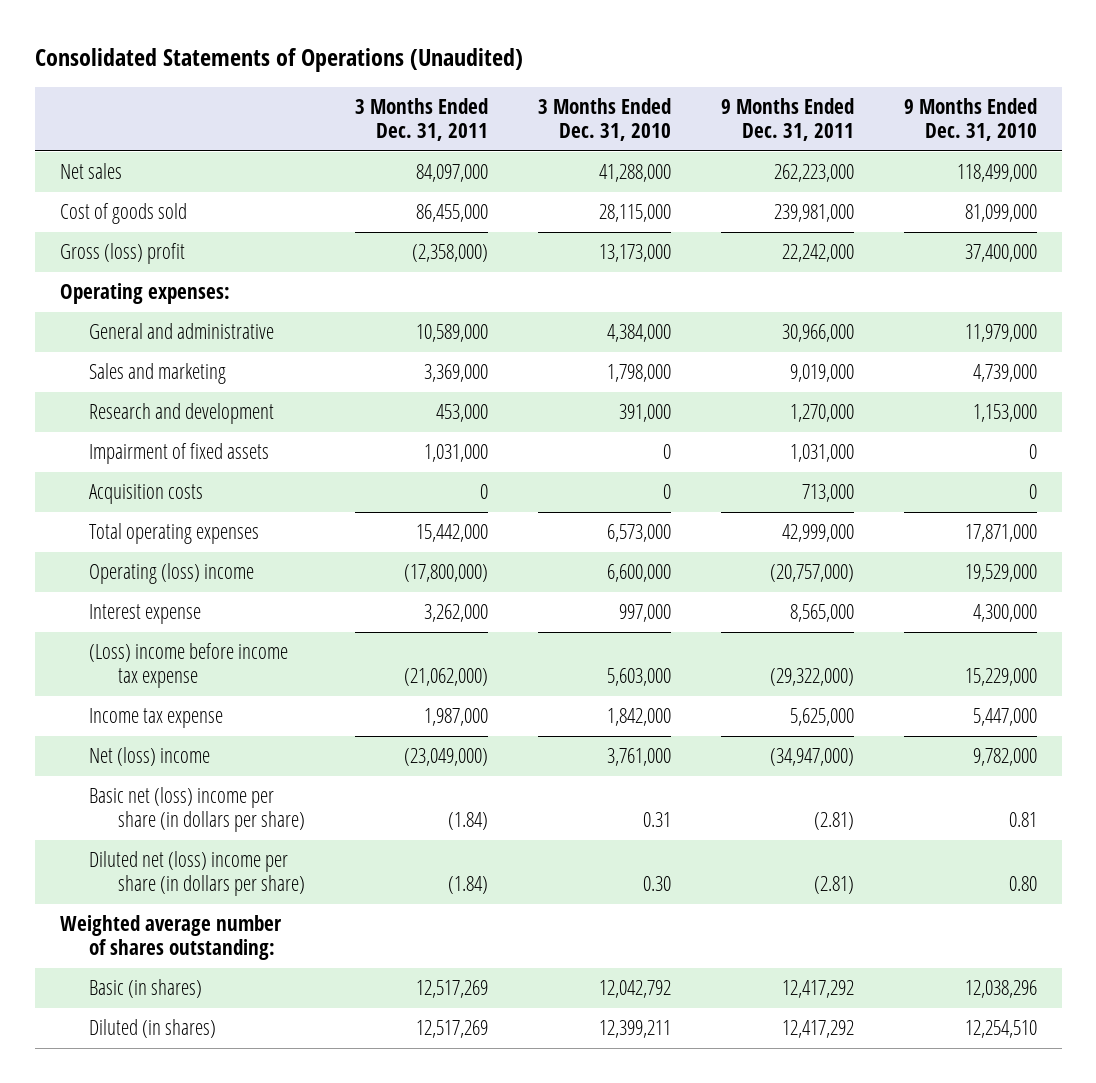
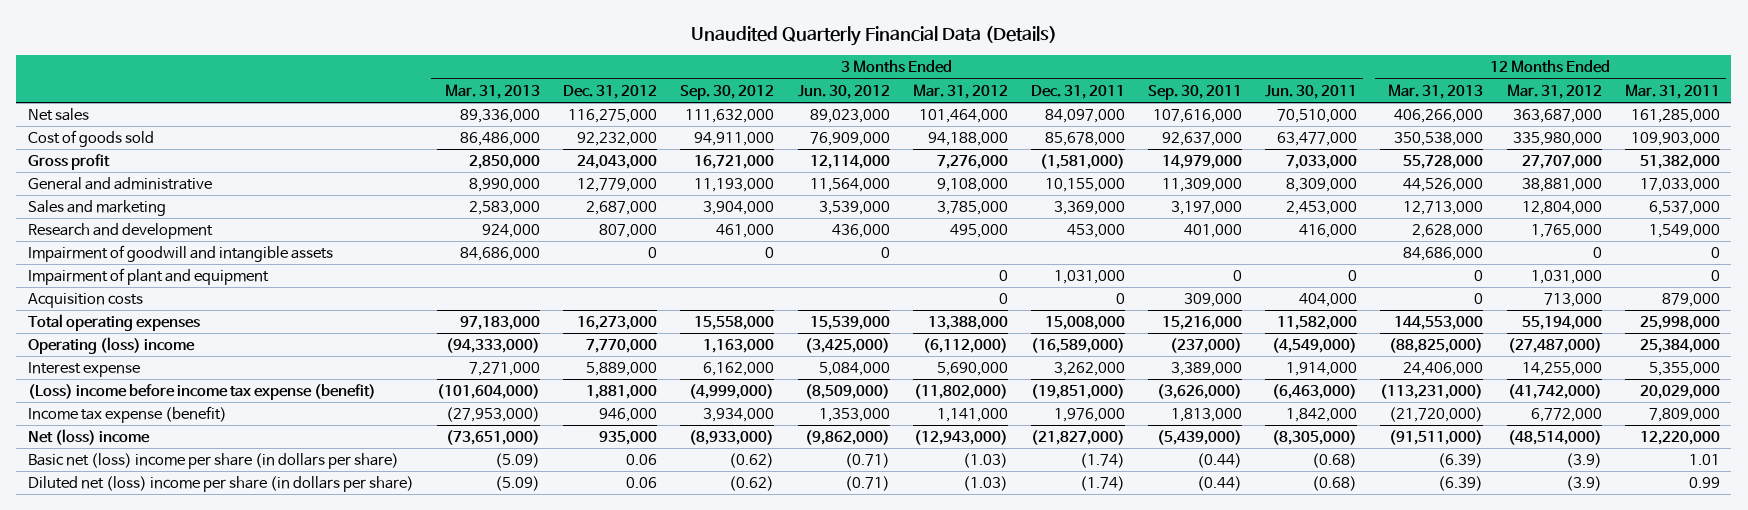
- Consolidated Statements of Operations (Unaudited)
+ Unaudited Quarterly Financial Data (Details)
- | 3 Months Ended Dec. 31, 2011 | 3 Months Ended Dec. 31, 2010 | 9 Months Ended Dec. 31, 2011 | 9 Months Ended Dec. 31, 2010
+ | 3 Months Ended Mar. 31, 2013 | 3 Months Ended Dec. 31, 2012 | 3 Months Ended Sep. 30, 2012 | 3 Months Ended Jun. 30, 2012 | 3 Months Ended Mar. 31, 2012 | 3 Months Ended Dec. 31, 2011 | 3 Months Ended Sep. 30, 2011 | 3 Months Ended Jun. 30, 2011 | 12 Months Ended Mar. 31, 2013 | 12 Months Ended Mar. 31, 2012 | 12 Months Ended Mar. 31, 2011
- Cost of goods sold | 86,455,000 | 28,115,000 | 239,981,000 | 81,099,000
- Gross (loss) profit | (2,358,000) | 13,173,000 | 22,242,000 | 37,400,000
- Operating expenses:
- General and administrative | 10,589,000 | 4,384,000 | 30,966,000 | 11,979,000
+ Cost of goods sold | 86,486,000 | 92,232,000 | 94,911,000 | 76,909,000 | 94,188,000 | 85,678,000 | 92,637,000 | 63,477,000 | 350,538,000 | 335,980,000 | 109,903,000
+ Gross profit | 2,850,000 | 24,043,000 | 16,721,000 | 12,114,000 | 7,276,000 | (1,581,000) | 14,979,000 | 7,033,000 | 55,728,000 | 27,707,000 | 51,382,000
+ General and administrative | 8,990,000 | 12,779,000 | 11,193,000 | 11,564,000 | 9,108,000 | 10,155,000 | 11,309,000 | 8,309,000 | 44,526,000 | 38,881,000 | 17,033,000
- Impairment of fixed assets | 1,031,000 | 0 | 1,031,000 | 0
+ Impairment of goodwill and intangible assets | 84,686,000 | 0 | 0 | 0 | | | | | 84,686,000 | 0 | 0
+ Impairment of plant and equipment | | | | | 0 | 1,031,000 | 0 | 0 | 0 | 1,031,000 | 0
- Total operating expenses | 15,442,000 | 6,573,000 | 42,999,000 | 17,871,000
- Operating (loss) income | (17,800,000) | 6,600,000 | (20,757,000) | 19,529,000
+ Total operating expenses | 97,183,000 | 16,273,000 | 15,558,000 | 15,539,000 | 13,388,000 | 15,008,000 | 15,216,000 | 11,582,000 | 144,553,000 | 55,194,000 | 25,998,000
+ Operating (loss) income | (94,333,000) | 7,770,000 | 1,163,000 | (3,425,000) | (6,112,000) | (16,589,000) | (237,000) | (4,549,000) | (88,825,000) | (27,487,000) | 25,384,000
- (Loss) income before income tax expense | (21,062,000) | 5,603,000 | (29,322,000) | 15,229,000
- Income tax expense | 1,987,000 | 1,842,000 | 5,625,000 | 5,447,000
- Net (loss) income | (23,049,000) | 3,761,000 | (34,947,000) | 9,782,000
- Basic net (loss) income per share (in dollars per share) | (1.84) | 0.31 | (2.81) | 0.81
- Diluted net (loss) income per share (in dollars per share) | (1.84) | 0.30 | (2.81) | 0.80
- Weighted average number of shares outstanding:
- Basic (in shares) | 12,517,269 | 12,042,792 | 12,417,292 | 12,038,296
- Diluted (in shares) | 12,517,269 | 12,399,211 | 12,417,292 | 12,254,510
+ (Loss) income before income tax expense (benefit) | (101,604,000) | 1,881,000 | (4,999,000) | (8,509,000) | (11,802,000) | (19,851,000) | (3,626,000) | (6,463,000) | (113,231,000) | (41,742,000) | 20,029,000
+ Income tax expense (benefit) | (27,953,000) | 946,000 | 3,934,000 | 1,353,000 | 1,141,000 | 1,976,000 | 1,813,000 | 1,842,000 | (21,720,000) | 6,772,000 | 7,809,000
+ Net (loss) income | (73,651,000) | 935,000 | (8,933,000) | (9,862,000) | (12,943,000) | (21,827,000) | (5,439,000) | (8,305,000) | (91,511,000) | (48,514,000) | 12,220,000
+ Basic net (loss) income per share (in dollars per share) | (5.09) | 0.06 | (0.62) | (0.71) | (1.03) | (1.74) | (0.44) | (0.68) | (6.39) | (3.9) | 1.01
+ Diluted net (loss) income per share (in dollars per share) | (5.09) | 0.06 | (0.62) | (0.71) | (1.03) | (1.74) | (0.44) | (0.68) | (6.39) | (3.9) | 0.99

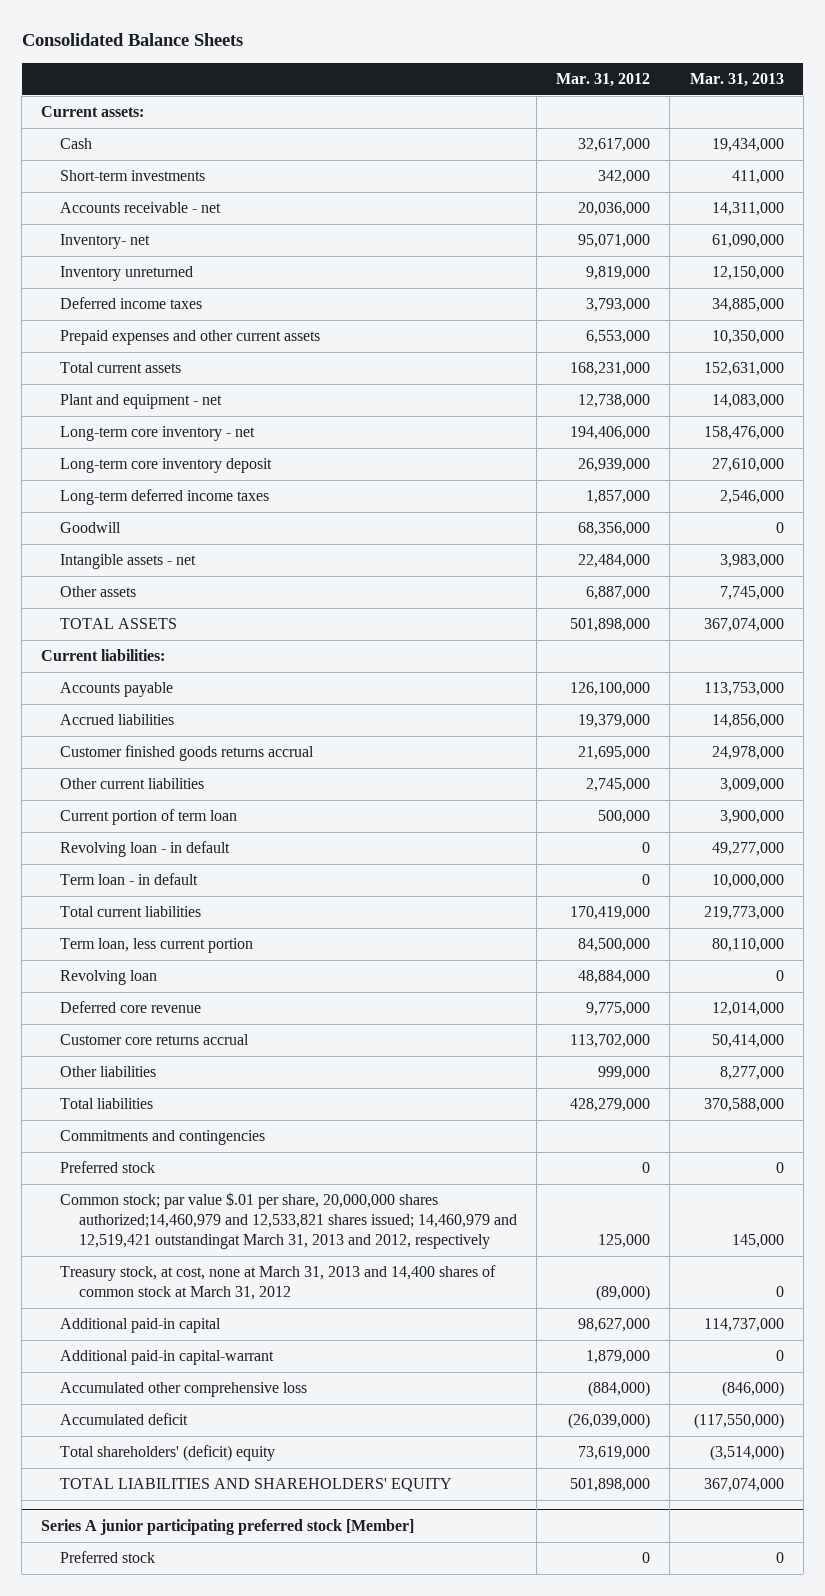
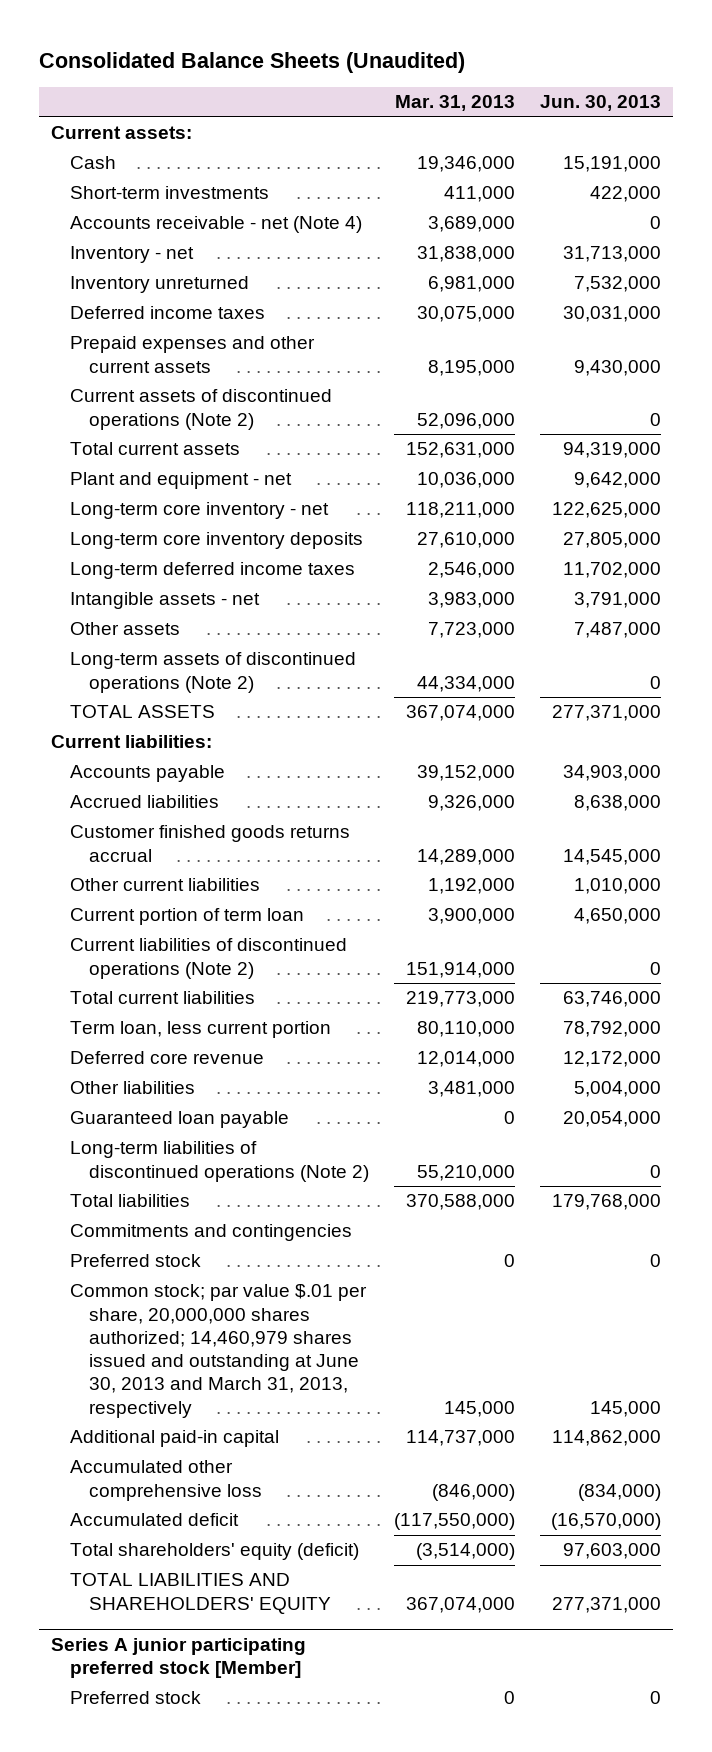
- Consolidated Balance Sheets
+ Consolidated Balance Sheets (Unaudited)
- | Mar. 31, 2012 | Mar. 31, 2013
+ | Mar. 31, 2013 | Jun. 30, 2013
- Cash | 32,617,000 | 19,434,000
+ Cash | 19,346,000 | 15,191,000
- Accounts receivable - net | 20,036,000 | 14,311,000
- Inventory- net | 95,071,000 | 61,090,000
- Inventory unreturned | 9,819,000 | 12,150,000
- Deferred income taxes | 3,793,000 | 34,885,000
- Prepaid expenses and other current assets | 6,553,000 | 10,350,000
+ Accounts receivable - net (Note 4) | 3,689,000 | 0
+ Inventory - net | 31,838,000 | 31,713,000
+ Inventory unreturned | 6,981,000 | 7,532,000
+ Deferred income taxes | 30,075,000 | 30,031,000
+ Prepaid expenses and other current assets | 8,195,000 | 9,430,000
+ Current assets of discontinued operations (Note 2) | 52,096,000 | 0
- Plant and equipment - net | 12,738,000 | 14,083,000
- Long-term core inventory - net | 194,406,000 | 158,476,000
- Long-term core inventory deposit | 26,939,000 | 27,610,000
+ Plant and equipment - net | 10,036,000 | 9,642,000
+ Long-term core inventory - net | 118,211,000 | 122,625,000
+ Long-term core inventory deposits | 27,610,000 | 27,805,000
- Goodwill | 68,356,000 | 0
- Other assets | 6,887,000 | 7,745,000
+ Other assets | 7,723,000 | 7,487,000
+ Long-term assets of discontinued operations (Note 2) | 44,334,000 | 0
- Accounts payable | 126,100,000 | 113,753,000
- Accrued liabilities | 19,379,000 | 14,856,000
- Customer finished goods returns accrual | 21,695,000 | 24,978,000
- Other current liabilities | 2,745,000 | 3,009,000
+ Accounts payable | 39,152,000 | 34,903,000
+ Accrued liabilities | 9,326,000 | 8,638,000
+ Customer finished goods returns accrual | 14,289,000 | 14,545,000
+ Other current liabilities | 1,192,000 | 1,010,000
- Revolving loan - in default | 0 | 49,277,000
- Term loan - in default | 0 | 10,000,000
+ Current liabilities of discontinued operations (Note 2) | 151,914,000 | 0
- Revolving loan | 48,884,000 | 0
- Customer core returns accrual | 113,702,000 | 50,414,000
- Other liabilities | 999,000 | 8,277,000
+ Other liabilities | 3,481,000 | 5,004,000
+ Guaranteed loan payable | 0 | 20,054,000
+ Long-term liabilities of discontinued operations (Note 2) | 55,210,000 | 0
- Common stock; par value $.01 per share, 20,000,000 shares authorized;14,460,979 and 12,533,821 shares issued; 14,460,979 and 12,519,421 outstandingat March 31, 2013 and 2012, respectively | 125,000 | 145,000
- Treasury stock, at cost, none at March 31, 2013 and 14,400 shares of common stock at March 31, 2012 | (89,000) | 0
+ Common stock; par value $.01 per share, 20,000,000 shares authorized; 14,460,979 shares issued and outstanding at June 30, 2013 and March 31, 2013, respectively | 145,000 | 145,000
- Additional paid-in capital-warrant | 1,879,000 | 0
- Total shareholders' (deficit) equity | 73,619,000 | (3,514,000)
+ Total shareholders' equity (deficit) | (3,514,000) | 97,603,000

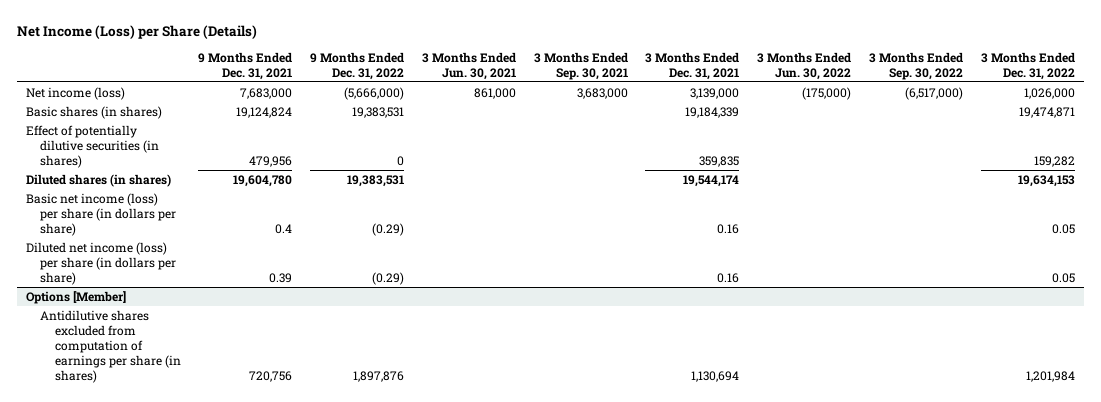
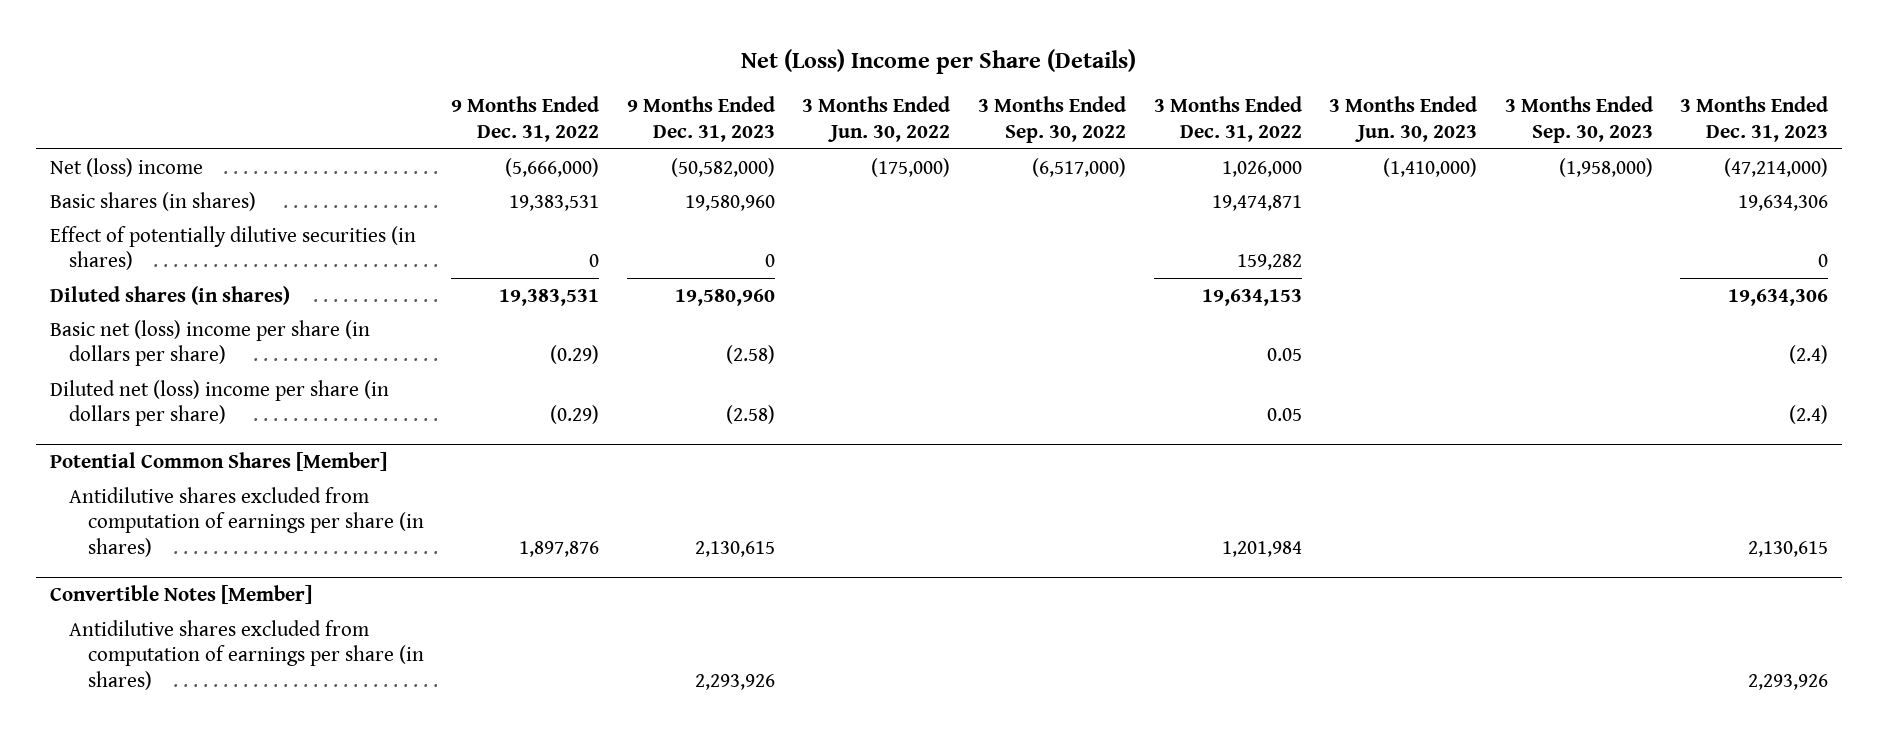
- Net Income (Loss) per Share (Details)
+ Net (Loss) Income per Share (Details)
- | 9 Months Ended Dec. 31, 2021 | 9 Months Ended Dec. 31, 2022 | 3 Months Ended Jun. 30, 2021 | 3 Months Ended Sep. 30, 2021 | 3 Months Ended Dec. 31, 2021 | 3 Months Ended Jun. 30, 2022 | 3 Months Ended Sep. 30, 2022 | 3 Months Ended Dec. 31, 2022
+ | 9 Months Ended Dec. 31, 2022 | 9 Months Ended Dec. 31, 2023 | 3 Months Ended Jun. 30, 2022 | 3 Months Ended Sep. 30, 2022 | 3 Months Ended Dec. 31, 2022 | 3 Months Ended Jun. 30, 2023 | 3 Months Ended Sep. 30, 2023 | 3 Months Ended Dec. 31, 2023
- Net income (loss) | 7,683,000 | (5,666,000) | 861,000 | 3,683,000 | 3,139,000 | (175,000) | (6,517,000) | 1,026,000
+ Net (loss) income | (5,666,000) | (50,582,000) | (175,000) | (6,517,000) | 1,026,000 | (1,410,000) | (1,958,000) | (47,214,000)
- Basic net income (loss) per share (in dollars per share) | 0.4 | (0.29) | | | 0.16 | | | 0.05
- Diluted net income (loss) per share (in dollars per share) | 0.39 | (0.29) | | | 0.16 | | | 0.05
- Options [Member]
+ Basic net (loss) income per share (in dollars per share) | (0.29) | (2.58) | | | 0.05 | | | (2.4)
+ Diluted net (loss) income per share (in dollars per share) | (0.29) | (2.58) | | | 0.05 | | | (2.4)
+ Potential Common Shares [Member]
+ Convertible Notes [Member]
+ Antidilutive shares excluded from computation of earnings per share (in shares) | | 2,293,926 | | | | | | 2,293,926

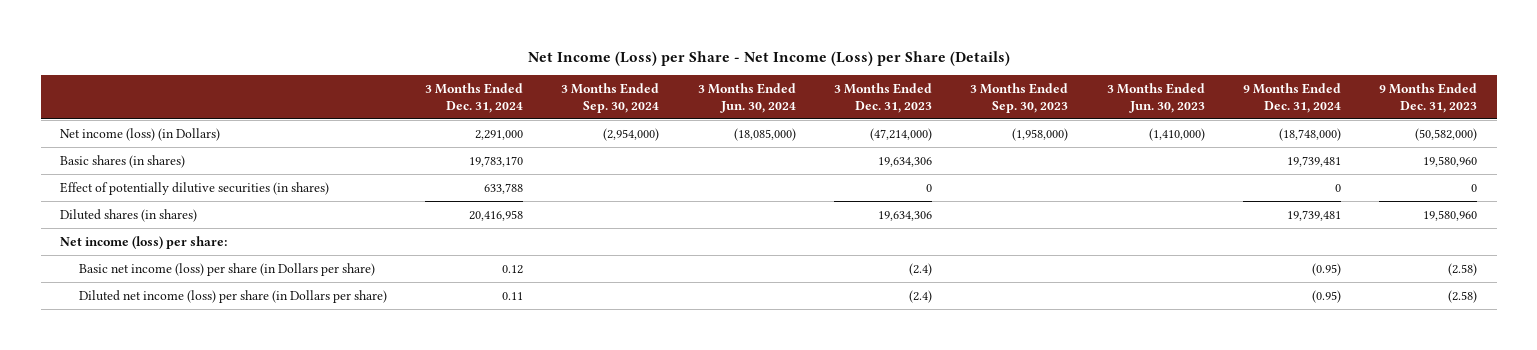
- Net (Loss) Income per Share (Details)
+ Net Income (Loss) per Share - Net Income (Loss) per Share (Details)
- | 9 Months Ended Dec. 31, 2022 | 9 Months Ended Dec. 31, 2023 | 3 Months Ended Jun. 30, 2022 | 3 Months Ended Sep. 30, 2022 | 3 Months Ended Dec. 31, 2022 | 3 Months Ended Jun. 30, 2023 | 3 Months Ended Sep. 30, 2023 | 3 Months Ended Dec. 31, 2023
+ | 3 Months Ended Dec. 31, 2024 | 3 Months Ended Sep. 30, 2024 | 3 Months Ended Jun. 30, 2024 | 3 Months Ended Dec. 31, 2023 | 3 Months Ended Sep. 30, 2023 | 3 Months Ended Jun. 30, 2023 | 9 Months Ended Dec. 31, 2024 | 9 Months Ended Dec. 31, 2023
- Net (loss) income | (5,666,000) | (50,582,000) | (175,000) | (6,517,000) | 1,026,000 | (1,410,000) | (1,958,000) | (47,214,000)
+ Net income (loss) (in Dollars) | 2,291,000 | (2,954,000) | (18,085,000) | (47,214,000) | (1,958,000) | (1,410,000) | (18,748,000) | (50,582,000)
- Basic net (loss) income per share (in dollars per share) | (0.29) | (2.58) | | | 0.05 | | | (2.4)
- Diluted net (loss) income per share (in dollars per share) | (0.29) | (2.58) | | | 0.05 | | | (2.4)
- Potential Common Shares [Member]
- Antidilutive shares excluded from computation of earnings per share (in shares) | 1,897,876 | 2,130,615 | | | 1,201,984 | | | 2,130,615
- Convertible Notes [Member]
- Antidilutive shares excluded from computation of earnings per share (in shares) | | 2,293,926 | | | | | | 2,293,926
+ Net income (loss) per share:
+ Basic net income (loss) per share (in Dollars per share) | 0.12 | | | (2.4) | | | (0.95) | (2.58)
+ Diluted net income (loss) per share (in Dollars per share) | 0.11 | | | (2.4) | | | (0.95) | (2.58)

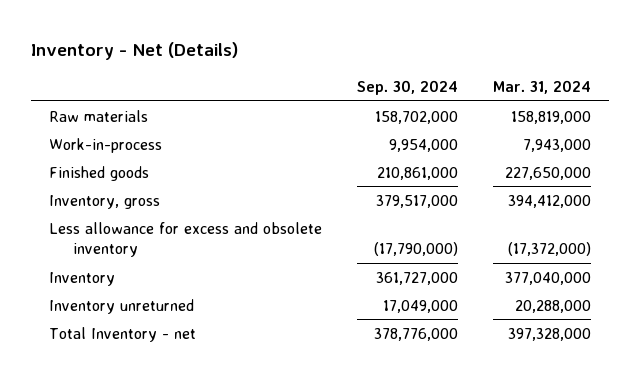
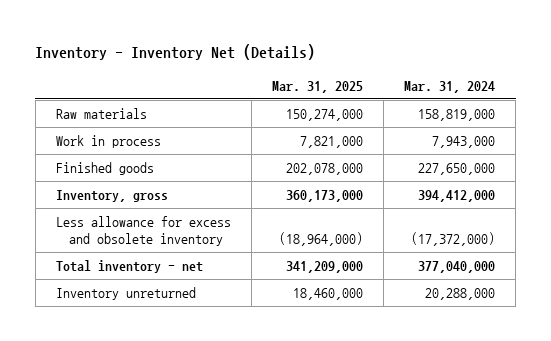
- Inventory - Net (Details)
+ Inventory - Inventory Net (Details)
- | Sep. 30, 2024 | Mar. 31, 2024
+ | Mar. 31, 2025 | Mar. 31, 2024
- Work-in-process | 9,954,000 | 7,943,000
+ Work in process | 7,821,000 | 7,943,000
- Inventory | 361,727,000 | 377,040,000
+ Total inventory - net | 341,209,000 | 377,040,000
- Total Inventory - net | 378,776,000 | 397,328,000

